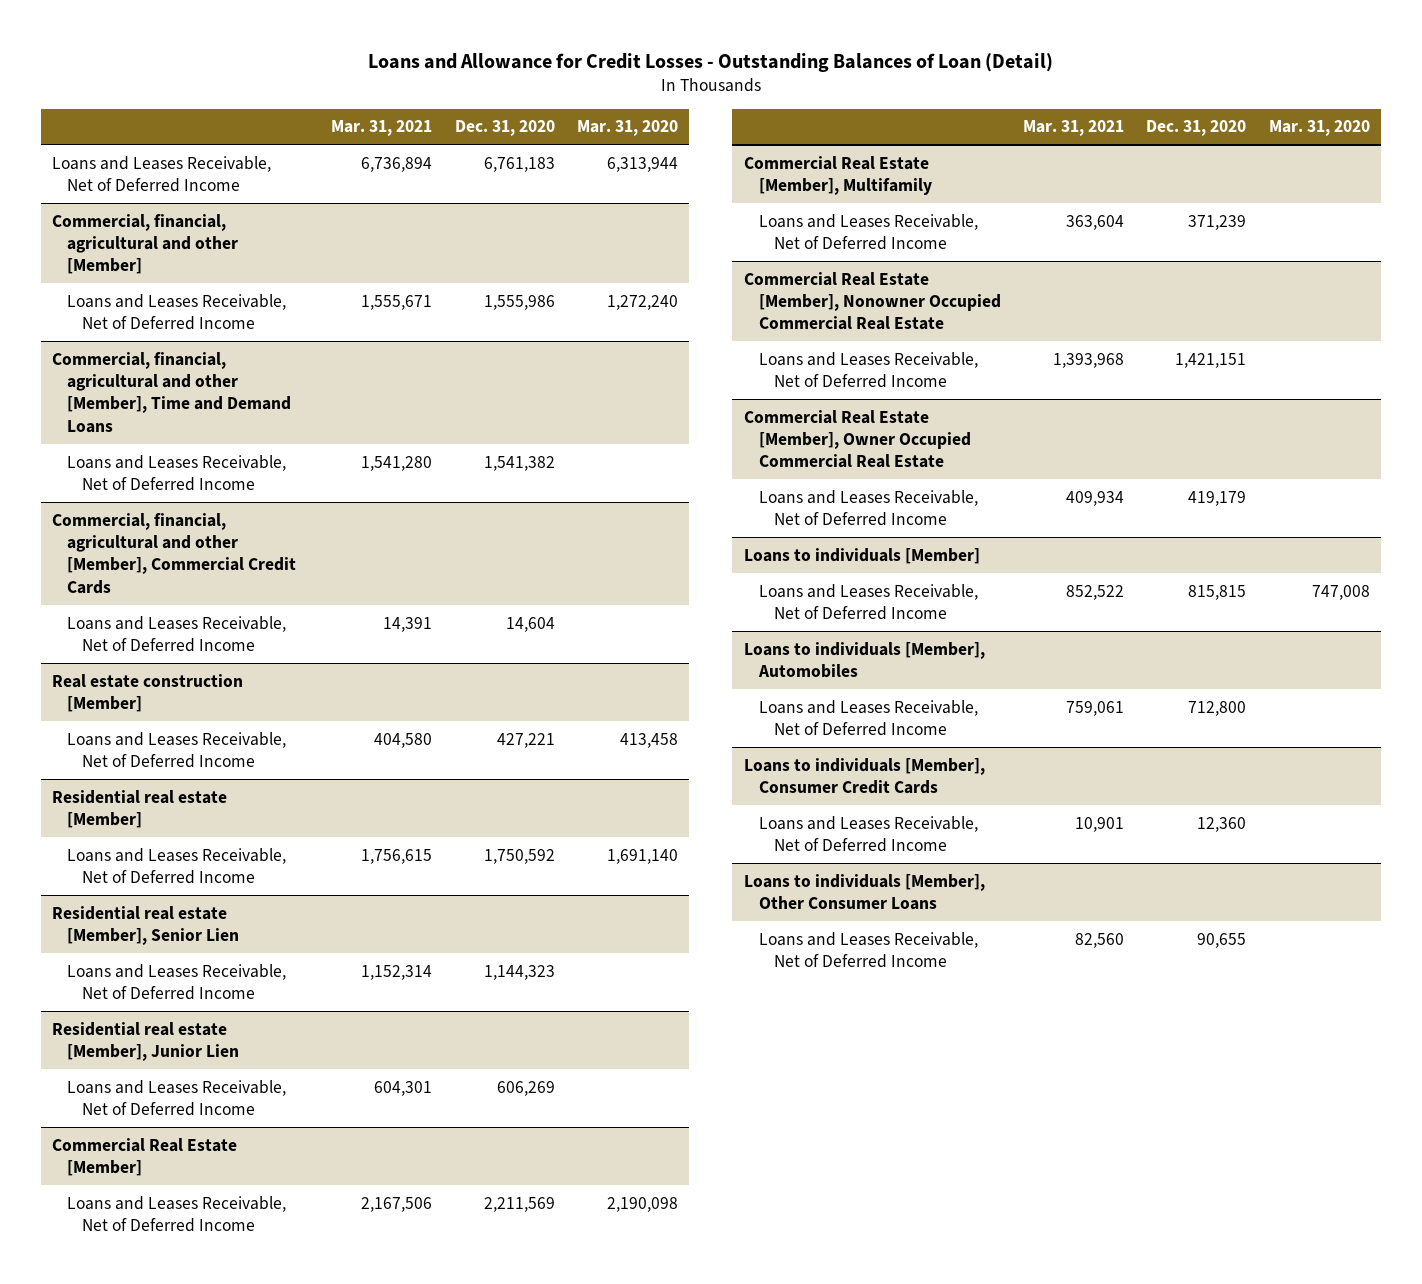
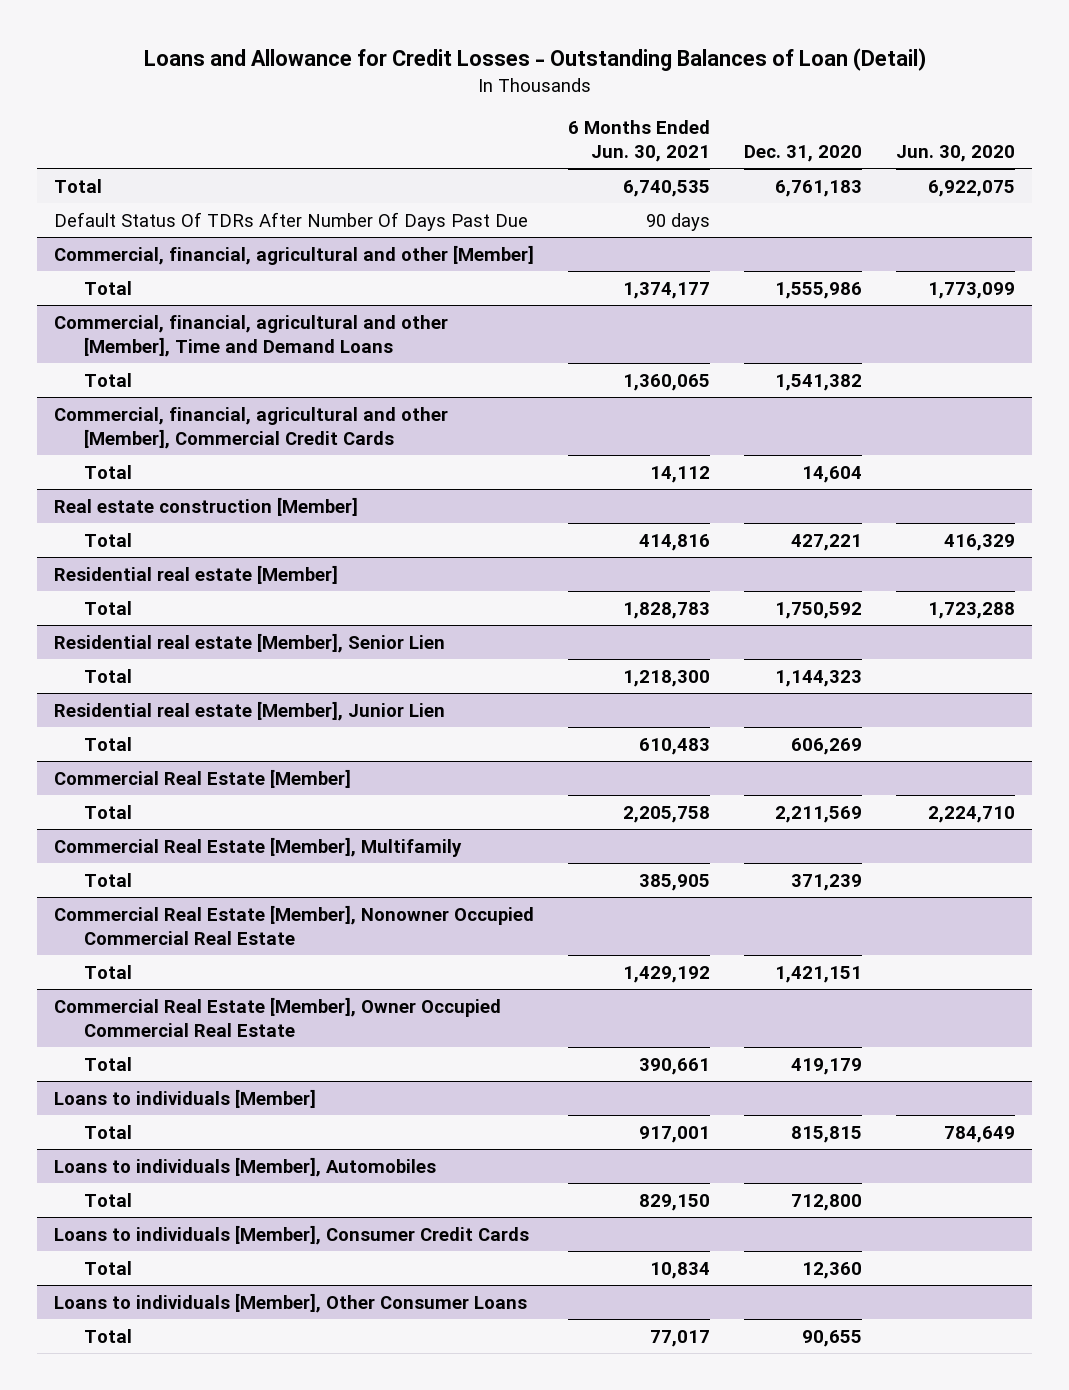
- | Mar. 31, 2021 | Dec. 31, 2020 | Mar. 31, 2020
+ | 6 Months Ended Jun. 30, 2021 | Dec. 31, 2020 | Jun. 30, 2020
- Loans and Leases Receivable, Net of Deferred Income | 6,736,894 | 6,761,183 | 6,313,944
+ Total | 6,740,535 | 6,761,183 | 6,922,075
+ Default Status Of TDRs After Number Of Days Past Due | 90 days | |
@ Commercial, financial, agricultural and other [Member]
- Loans and Leases Receivable, Net of Deferred Income | 1,555,671 | 1,555,986 | 1,272,240
+ Total | 1,374,177 | 1,555,986 | 1,773,099
@ Commercial, financial, agricultural and other [Member], Time and Demand Loans
- Loans and Leases Receivable, Net of Deferred Income | 1,541,280 | 1,541,382 |
+ Total | 1,360,065 | 1,541,382 |
@ Commercial, financial, agricultural and other [Member], Commercial Credit Cards
- Loans and Leases Receivable, Net of Deferred Income | 14,391 | 14,604 |
+ Total | 14,112 | 14,604 |
@ Real estate construction [Member]
- Loans and Leases Receivable, Net of Deferred Income | 404,580 | 427,221 | 413,458
+ Total | 414,816 | 427,221 | 416,329
@ Residential real estate [Member]
- Loans and Leases Receivable, Net of Deferred Income | 1,756,615 | 1,750,592 | 1,691,140
+ Total | 1,828,783 | 1,750,592 | 1,723,288
@ Residential real estate [Member], Senior Lien
- Loans and Leases Receivable, Net of Deferred Income | 1,152,314 | 1,144,323 |
+ Total | 1,218,300 | 1,144,323 |
@ Residential real estate [Member], Junior Lien
- Loans and Leases Receivable, Net of Deferred Income | 604,301 | 606,269 |
+ Total | 610,483 | 606,269 |
@ Commercial Real Estate [Member]
- Loans and Leases Receivable, Net of Deferred Income | 2,167,506 | 2,211,569 | 2,190,098
+ Total | 2,205,758 | 2,211,569 | 2,224,710
@ Commercial Real Estate [Member], Multifamily
- Loans and Leases Receivable, Net of Deferred Income | 363,604 | 371,239 |
+ Total | 385,905 | 371,239 |
@ Commercial Real Estate [Member], Nonowner Occupied Commercial Real Estate
- Loans and Leases Receivable, Net of Deferred Income | 1,393,968 | 1,421,151 |
+ Total | 1,429,192 | 1,421,151 |
@ Commercial Real Estate [Member], Owner Occupied Commercial Real Estate
- Loans and Leases Receivable, Net of Deferred Income | 409,934 | 419,179 |
+ Total | 390,661 | 419,179 |
@ Loans to individuals [Member]
- Loans and Leases Receivable, Net of Deferred Income | 852,522 | 815,815 | 747,008
+ Total | 917,001 | 815,815 | 784,649
@ Loans to individuals [Member], Automobiles
- Loans and Leases Receivable, Net of Deferred Income | 759,061 | 712,800 |
+ Total | 829,150 | 712,800 |
@ Loans to individuals [Member], Consumer Credit Cards
- Loans and Leases Receivable, Net of Deferred Income | 10,901 | 12,360 |
+ Total | 10,834 | 12,360 |
@ Loans to individuals [Member], Other Consumer Loans
- Loans and Leases Receivable, Net of Deferred Income | 82,560 | 90,655 |
+ Total | 77,017 | 90,655 |

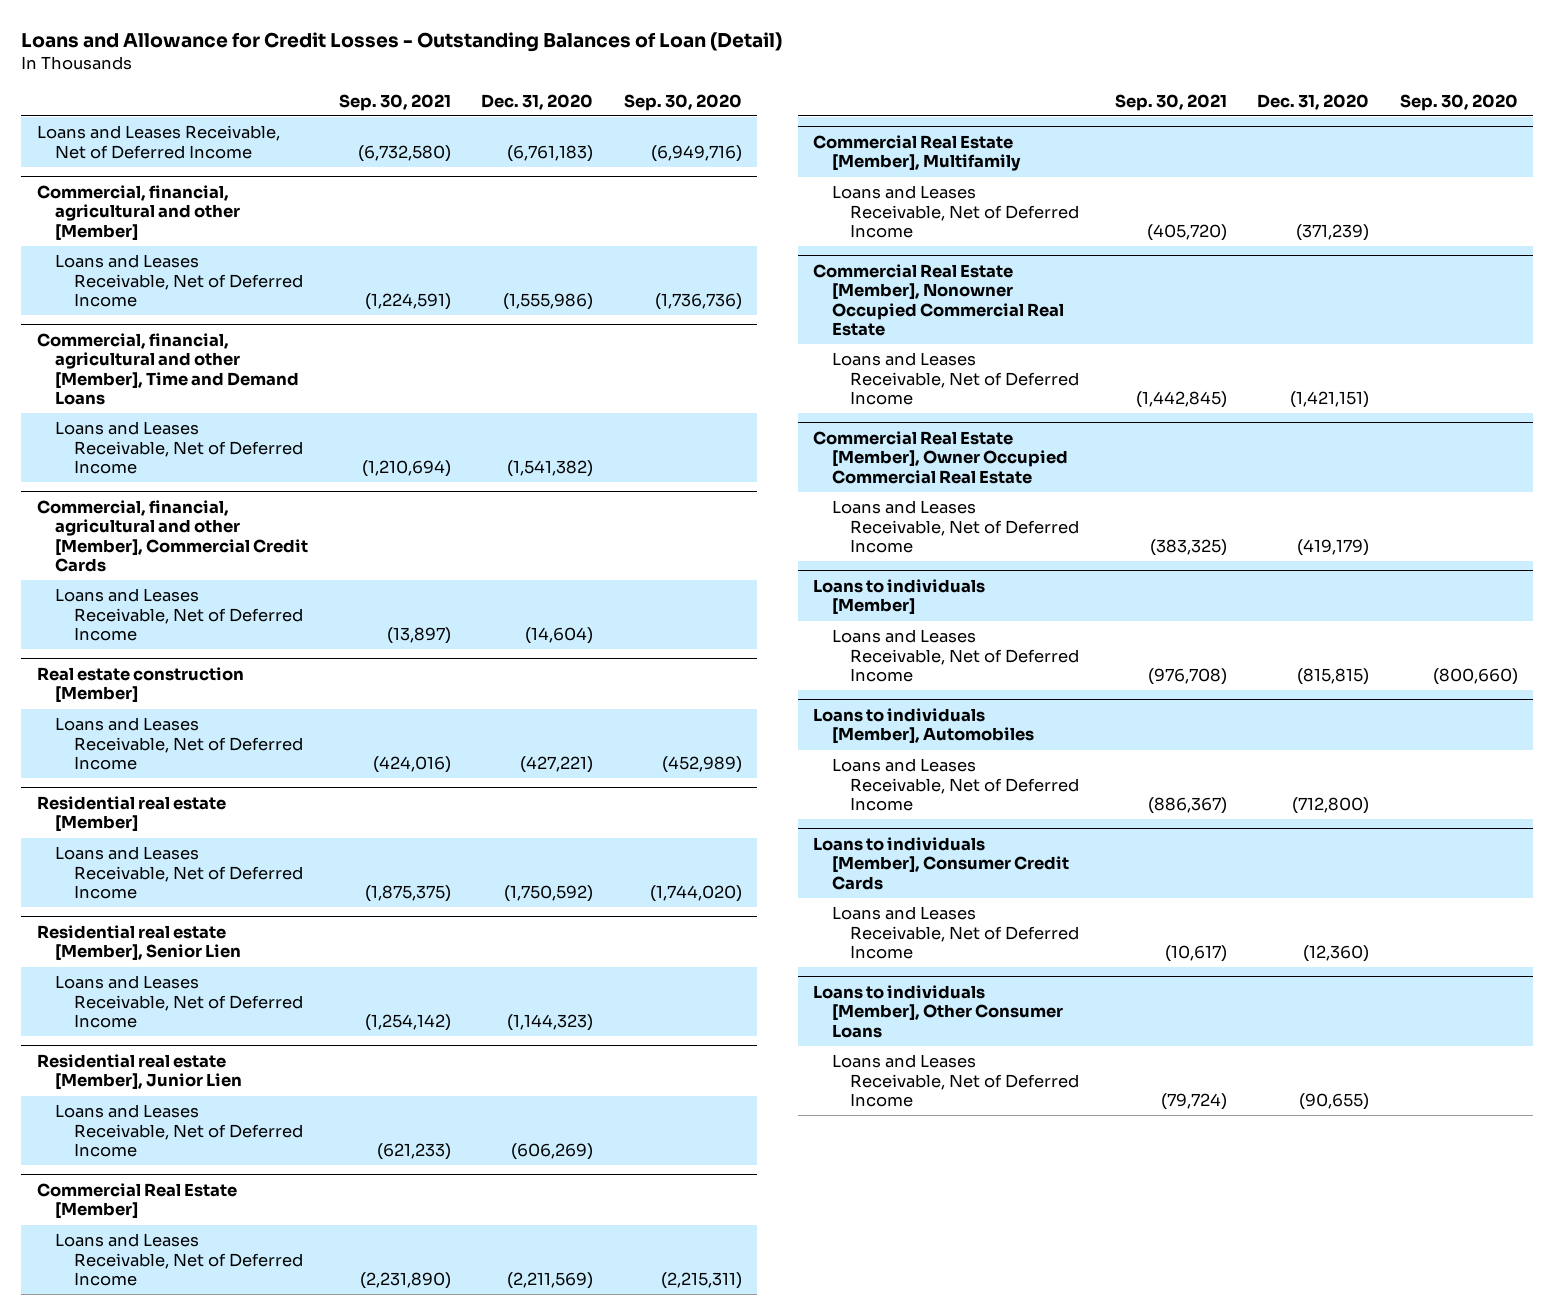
- | 6 Months Ended Jun. 30, 2021 | Dec. 31, 2020 | Jun. 30, 2020
+ | Sep. 30, 2021 | Dec. 31, 2020 | Sep. 30, 2020
- Total | 6,740,535 | 6,761,183 | 6,922,075
- Default Status Of TDRs After Number Of Days Past Due | 90 days | |
+ Loans and Leases Receivable, Net of Deferred Income | (6,732,580) | (6,761,183) | (6,949,716)
@ Commercial, financial, agricultural and other [Member]
- Total | 1,374,177 | 1,555,986 | 1,773,099
+ Loans and Leases Receivable, Net of Deferred Income | (1,224,591) | (1,555,986) | (1,736,736)
@ Commercial, financial, agricultural and other [Member], Time and Demand Loans
- Total | 1,360,065 | 1,541,382 |
+ Loans and Leases Receivable, Net of Deferred Income | (1,210,694) | (1,541,382) |
@ Commercial, financial, agricultural and other [Member], Commercial Credit Cards
- Total | 14,112 | 14,604 |
+ Loans and Leases Receivable, Net of Deferred Income | (13,897) | (14,604) |
@ Real estate construction [Member]
- Total | 414,816 | 427,221 | 416,329
+ Loans and Leases Receivable, Net of Deferred Income | (424,016) | (427,221) | (452,989)
@ Residential real estate [Member]
- Total | 1,828,783 | 1,750,592 | 1,723,288
+ Loans and Leases Receivable, Net of Deferred Income | (1,875,375) | (1,750,592) | (1,744,020)
@ Residential real estate [Member], Senior Lien
- Total | 1,218,300 | 1,144,323 |
+ Loans and Leases Receivable, Net of Deferred Income | (1,254,142) | (1,144,323) |
@ Residential real estate [Member], Junior Lien
- Total | 610,483 | 606,269 |
+ Loans and Leases Receivable, Net of Deferred Income | (621,233) | (606,269) |
@ Commercial Real Estate [Member]
- Total | 2,205,758 | 2,211,569 | 2,224,710
+ Loans and Leases Receivable, Net of Deferred Income | (2,231,890) | (2,211,569) | (2,215,311)
@ Commercial Real Estate [Member], Multifamily
- Total | 385,905 | 371,239 |
+ Loans and Leases Receivable, Net of Deferred Income | (405,720) | (371,239) |
@ Commercial Real Estate [Member], Nonowner Occupied Commercial Real Estate
- Total | 1,429,192 | 1,421,151 |
+ Loans and Leases Receivable, Net of Deferred Income | (1,442,845) | (1,421,151) |
@ Commercial Real Estate [Member], Owner Occupied Commercial Real Estate
- Total | 390,661 | 419,179 |
+ Loans and Leases Receivable, Net of Deferred Income | (383,325) | (419,179) |
@ Loans to individuals [Member]
- Total | 917,001 | 815,815 | 784,649
+ Loans and Leases Receivable, Net of Deferred Income | (976,708) | (815,815) | (800,660)
@ Loans to individuals [Member], Automobiles
- Total | 829,150 | 712,800 |
+ Loans and Leases Receivable, Net of Deferred Income | (886,367) | (712,800) |
@ Loans to individuals [Member], Consumer Credit Cards
- Total | 10,834 | 12,360 |
+ Loans and Leases Receivable, Net of Deferred Income | (10,617) | (12,360) |
@ Loans to individuals [Member], Other Consumer Loans
- Total | 77,017 | 90,655 |
+ Loans and Leases Receivable, Net of Deferred Income | (79,724) | (90,655) |

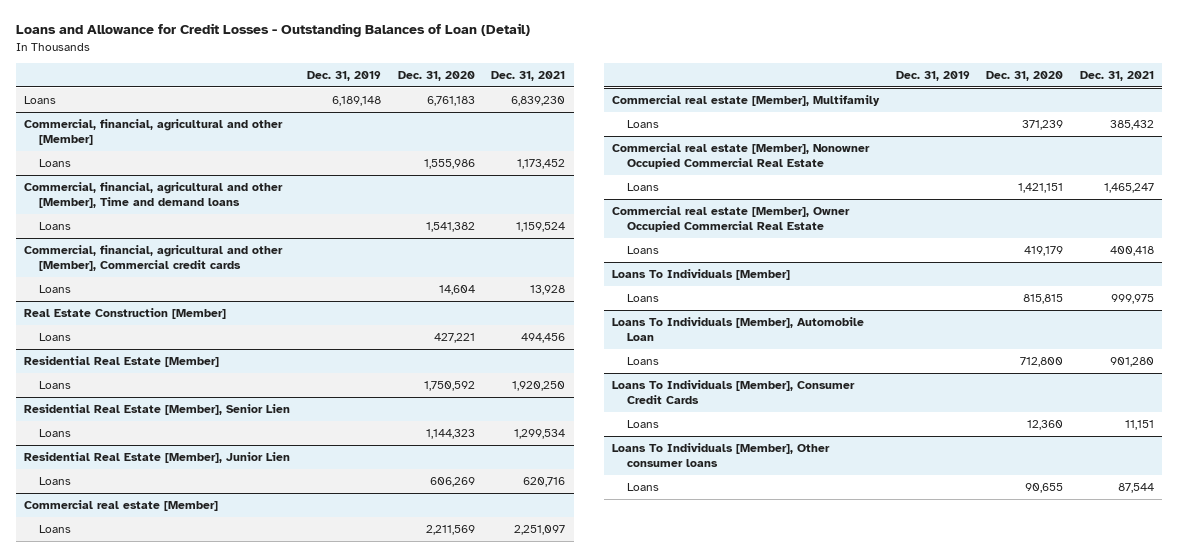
- | Sep. 30, 2021 | Dec. 31, 2020 | Sep. 30, 2020
+ | Dec. 31, 2019 | Dec. 31, 2020 | Dec. 31, 2021
- Loans and Leases Receivable, Net of Deferred Income | (6,732,580) | (6,761,183) | (6,949,716)
+ Loans | 6,189,148 | 6,761,183 | 6,839,230
@ Commercial, financial, agricultural and other [Member]
- Loans and Leases Receivable, Net of Deferred Income | (1,224,591) | (1,555,986) | (1,736,736)
- Commercial, financial, agricultural and other [Member], Time and Demand Loans
- Loans and Leases Receivable, Net of Deferred Income | (1,210,694) | (1,541,382) |
- Commercial, financial, agricultural and other [Member], Commercial Credit Cards
- Loans and Leases Receivable, Net of Deferred Income | (13,897) | (14,604) |
- Real estate construction [Member]
- Loans and Leases Receivable, Net of Deferred Income | (424,016) | (427,221) | (452,989)
- Residential real estate [Member]
- Loans and Leases Receivable, Net of Deferred Income | (1,875,375) | (1,750,592) | (1,744,020)
- Residential real estate [Member], Senior Lien
- Loans and Leases Receivable, Net of Deferred Income | (1,254,142) | (1,144,323) |
- Residential real estate [Member], Junior Lien
- Loans and Leases Receivable, Net of Deferred Income | (621,233) | (606,269) |
- Commercial Real Estate [Member]
- Loans and Leases Receivable, Net of Deferred Income | (2,231,890) | (2,211,569) | (2,215,311)
- Commercial Real Estate [Member], Multifamily
- Loans and Leases Receivable, Net of Deferred Income | (405,720) | (371,239) |
- Commercial Real Estate [Member], Nonowner Occupied Commercial Real Estate
- Loans and Leases Receivable, Net of Deferred Income | (1,442,845) | (1,421,151) |
- Commercial Real Estate [Member], Owner Occupied Commercial Real Estate
- Loans and Leases Receivable, Net of Deferred Income | (383,325) | (419,179) |
- Loans to individuals [Member]
- Loans and Leases Receivable, Net of Deferred Income | (976,708) | (815,815) | (800,660)
- Loans to individuals [Member], Automobiles
- Loans and Leases Receivable, Net of Deferred Income | (886,367) | (712,800) |
- Loans to individuals [Member], Consumer Credit Cards
- Loans and Leases Receivable, Net of Deferred Income | (10,617) | (12,360) |
- Loans to individuals [Member], Other Consumer Loans
- Loans and Leases Receivable, Net of Deferred Income | (79,724) | (90,655) |
@ Commercial, financial, agricultural and other [Member]
+ Loans | | 1,555,986 | 1,173,452
+ Commercial, financial, agricultural and other [Member], Time and demand loans
+ Loans | | 1,541,382 | 1,159,524
+ Commercial, financial, agricultural and other [Member], Commercial credit cards
+ Loans | | 14,604 | 13,928
+ Real Estate Construction [Member]
+ Loans | | 427,221 | 494,456
+ Residential Real Estate [Member]
+ Loans | | 1,750,592 | 1,920,250
+ Residential Real Estate [Member], Senior Lien
+ Loans | | 1,144,323 | 1,299,534
+ Residential Real Estate [Member], Junior Lien
+ Loans | | 606,269 | 620,716
+ Commercial real estate [Member]
+ Loans | | 2,211,569 | 2,251,097
+ Commercial real estate [Member], Multifamily
+ Loans | | 371,239 | 385,432
+ Commercial real estate [Member], Nonowner Occupied Commercial Real Estate
+ Loans | | 1,421,151 | 1,465,247
+ Commercial real estate [Member], Owner Occupied Commercial Real Estate
+ Loans | | 419,179 | 400,418
+ Loans To Individuals [Member]
+ Loans | | 815,815 | 999,975
+ Loans To Individuals [Member], Automobile Loan
+ Loans | | 712,800 | 901,280
+ Loans To Individuals [Member], Consumer Credit Cards
+ Loans | | 12,360 | 11,151
+ Loans To Individuals [Member], Other consumer loans
+ Loans | | 90,655 | 87,544

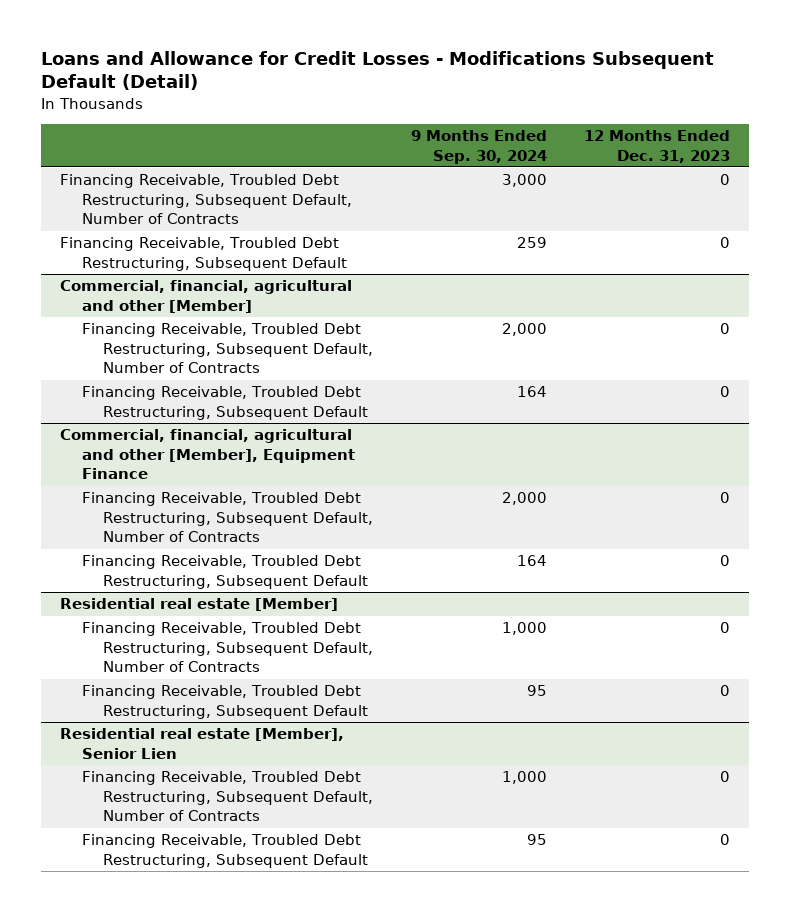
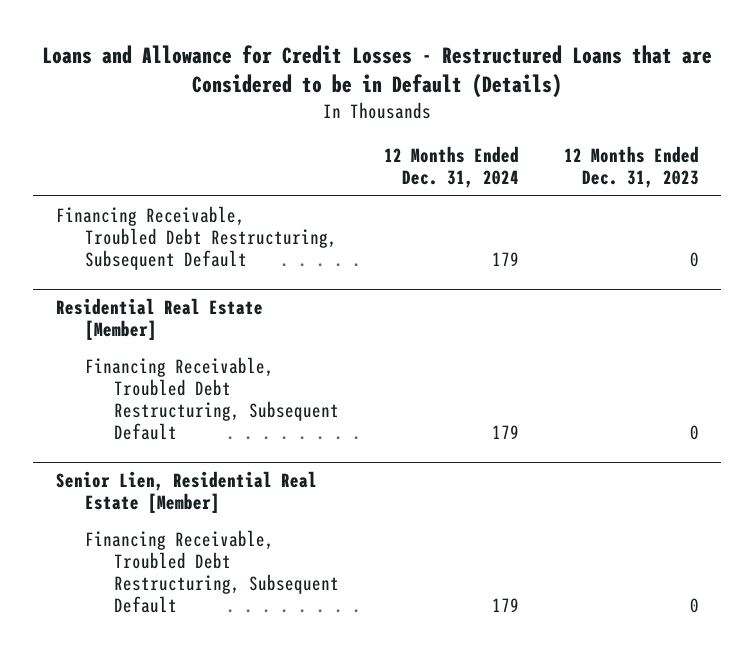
- Loans and Allowance for Credit Losses - Modifications Subsequent Default (Detail)
+ Loans and Allowance for Credit Losses - Restructured Loans that are Considered to be in Default (Details)
- | 9 Months Ended Sep. 30, 2024 | 12 Months Ended Dec. 31, 2023
+ | 12 Months Ended Dec. 31, 2024 | 12 Months Ended Dec. 31, 2023
- Financing Receivable, Troubled Debt Restructuring, Subsequent Default, Number of Contracts | 3,000 | 0
- Commercial, financial, agricultural and other [Member]
- Financing Receivable, Troubled Debt Restructuring, Subsequent Default, Number of Contracts | 2,000 | 0
- Financing Receivable, Troubled Debt Restructuring, Subsequent Default | 164 | 0
- Commercial, financial, agricultural and other [Member], Equipment Finance
- Financing Receivable, Troubled Debt Restructuring, Subsequent Default, Number of Contracts | 2,000 | 0
- Financing Receivable, Troubled Debt Restructuring, Subsequent Default | 164 | 0
- Residential real estate [Member]
- Financing Receivable, Troubled Debt Restructuring, Subsequent Default, Number of Contracts | 1,000 | 0
+ Residential Real Estate [Member]
- Residential real estate [Member], Senior Lien
- Financing Receivable, Troubled Debt Restructuring, Subsequent Default, Number of Contracts | 1,000 | 0
+ Senior Lien, Residential Real Estate [Member]

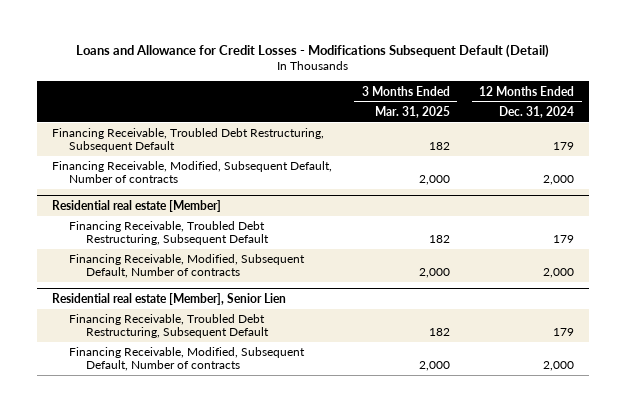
- Loans and Allowance for Credit Losses - Restructured Loans that are Considered to be in Default (Details)
+ Loans and Allowance for Credit Losses - Modifications Subsequent Default (Detail)
- | 12 Months Ended Dec. 31, 2024 | 12 Months Ended Dec. 31, 2023
+ | 3 Months Ended Mar. 31, 2025 | 12 Months Ended Dec. 31, 2024
- Residential Real Estate [Member]
+ Financing Receivable, Modified, Subsequent Default, Number of contracts | 2,000 | 2,000
+ Residential real estate [Member]
- Senior Lien, Residential Real Estate [Member]
+ Financing Receivable, Modified, Subsequent Default, Number of contracts | 2,000 | 2,000
+ Residential real estate [Member], Senior Lien
+ Financing Receivable, Modified, Subsequent Default, Number of contracts | 2,000 | 2,000

